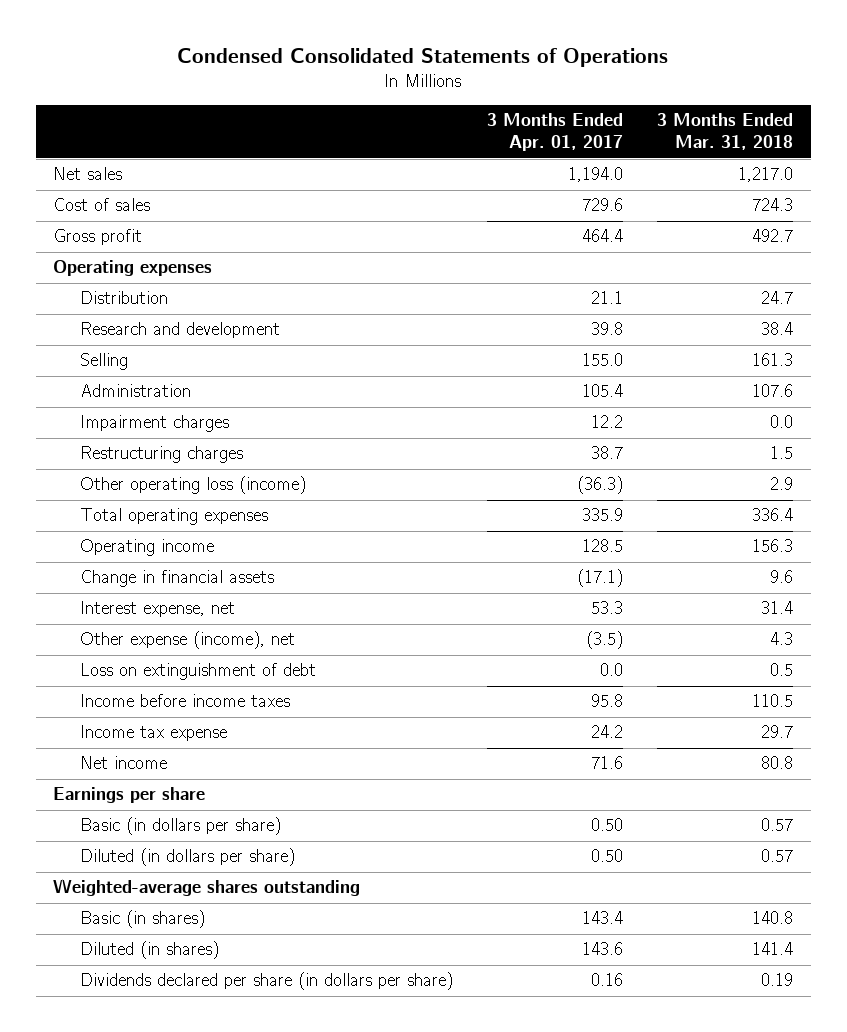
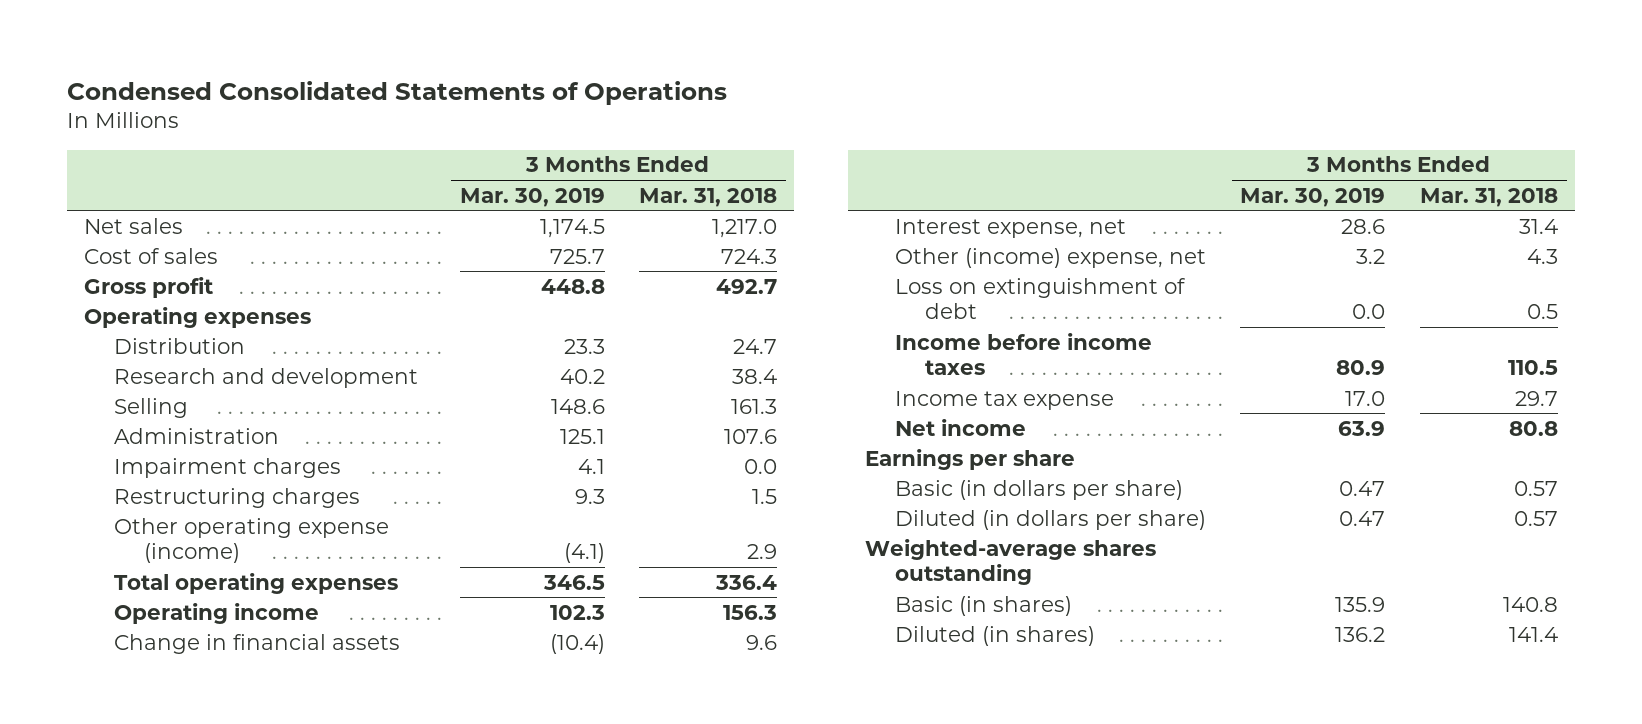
- | 3 Months Ended Apr. 01, 2017 | 3 Months Ended Mar. 31, 2018
+ | 3 Months Ended Mar. 30, 2019 | 3 Months Ended Mar. 31, 2018
- Other operating loss (income) | (36.3) | 2.9
+ Other operating expense (income) | (4.1) | 2.9
- Other expense (income), net | (3.5) | 4.3
+ Other (income) expense, net | 3.2 | 4.3
- Dividends declared per share (in dollars per share) | 0.16 | 0.19

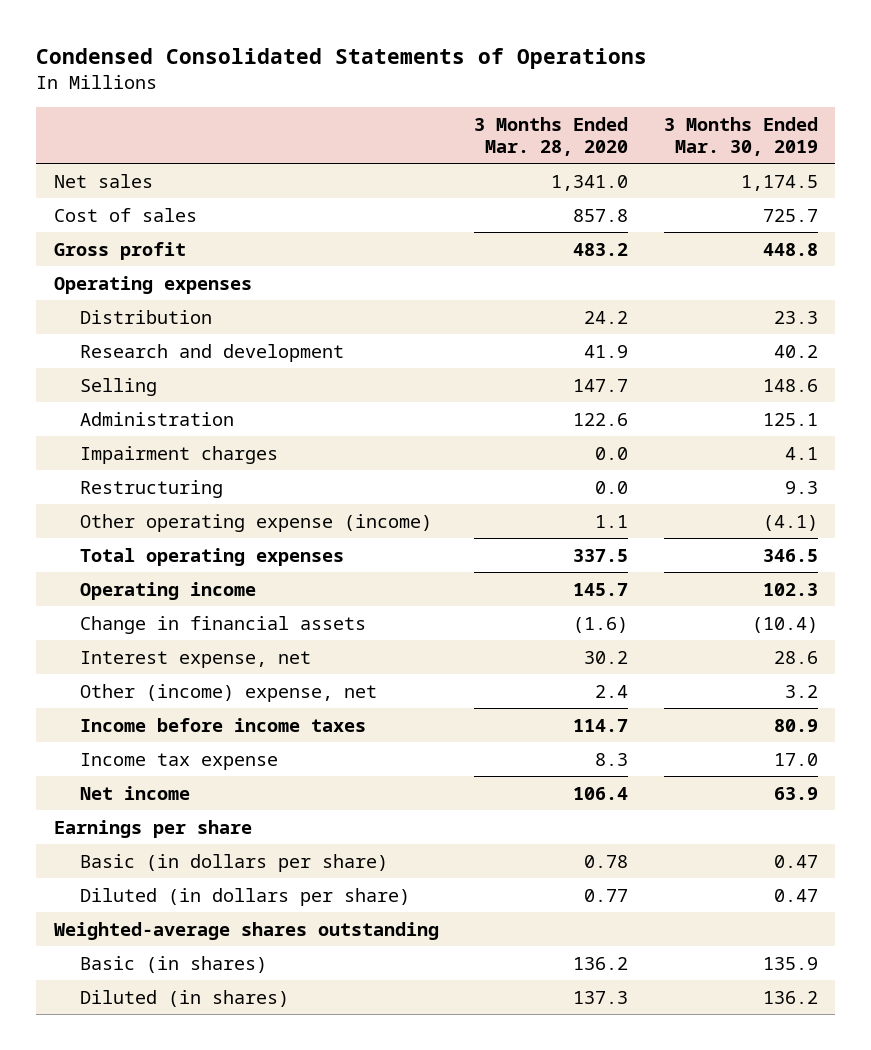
- | 3 Months Ended Mar. 30, 2019 | 3 Months Ended Mar. 31, 2018
+ | 3 Months Ended Mar. 28, 2020 | 3 Months Ended Mar. 30, 2019
- Restructuring charges | 9.3 | 1.5
+ Restructuring | 0.0 | 9.3
- Loss on extinguishment of debt | 0.0 | 0.5

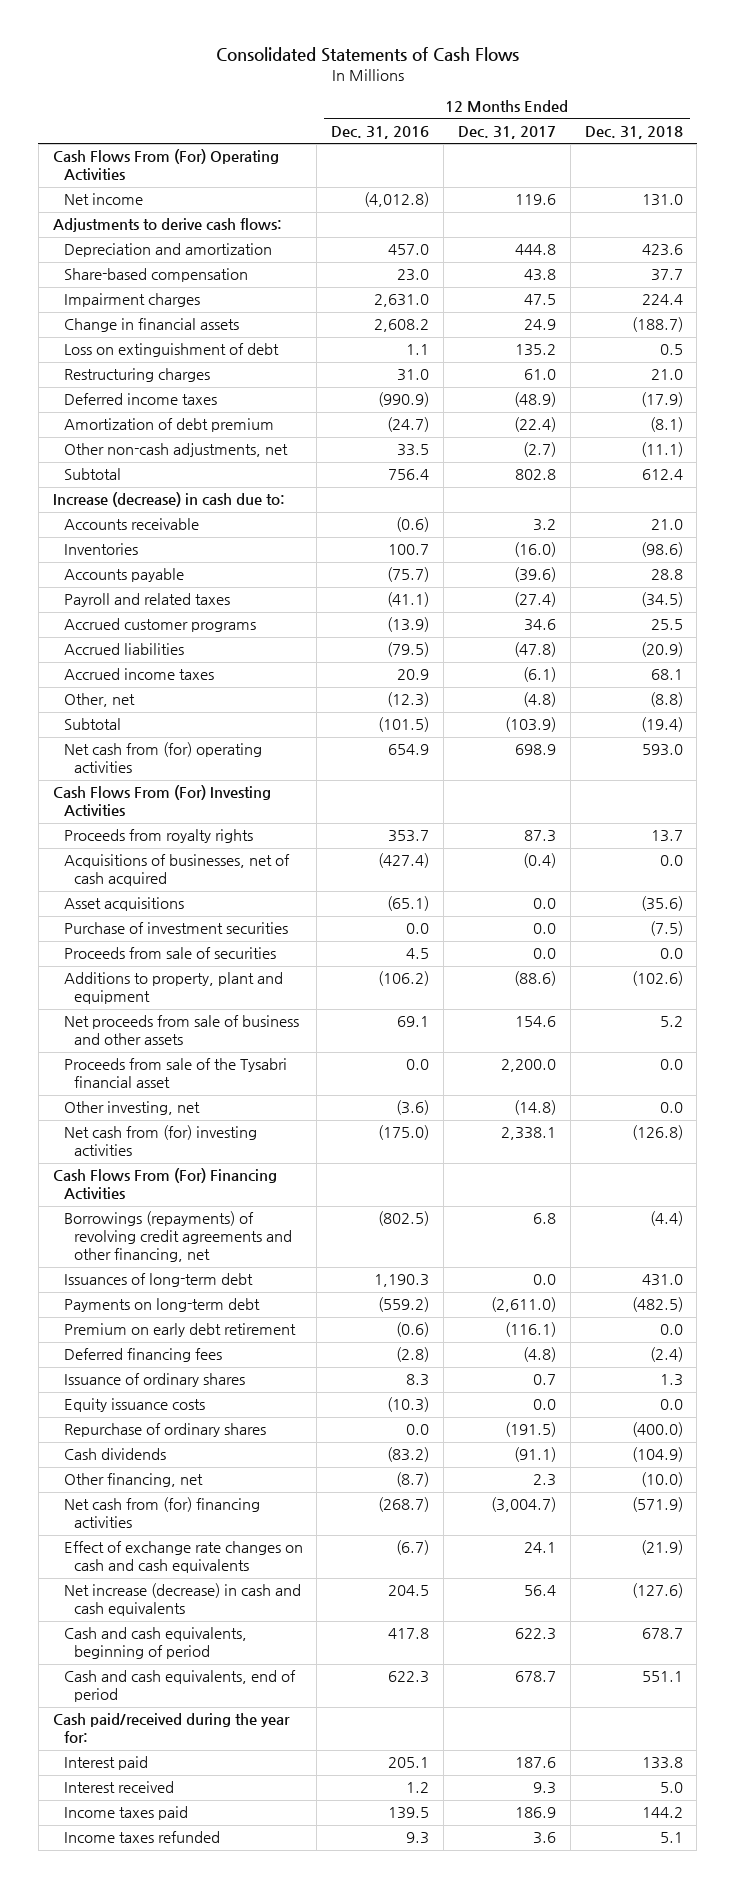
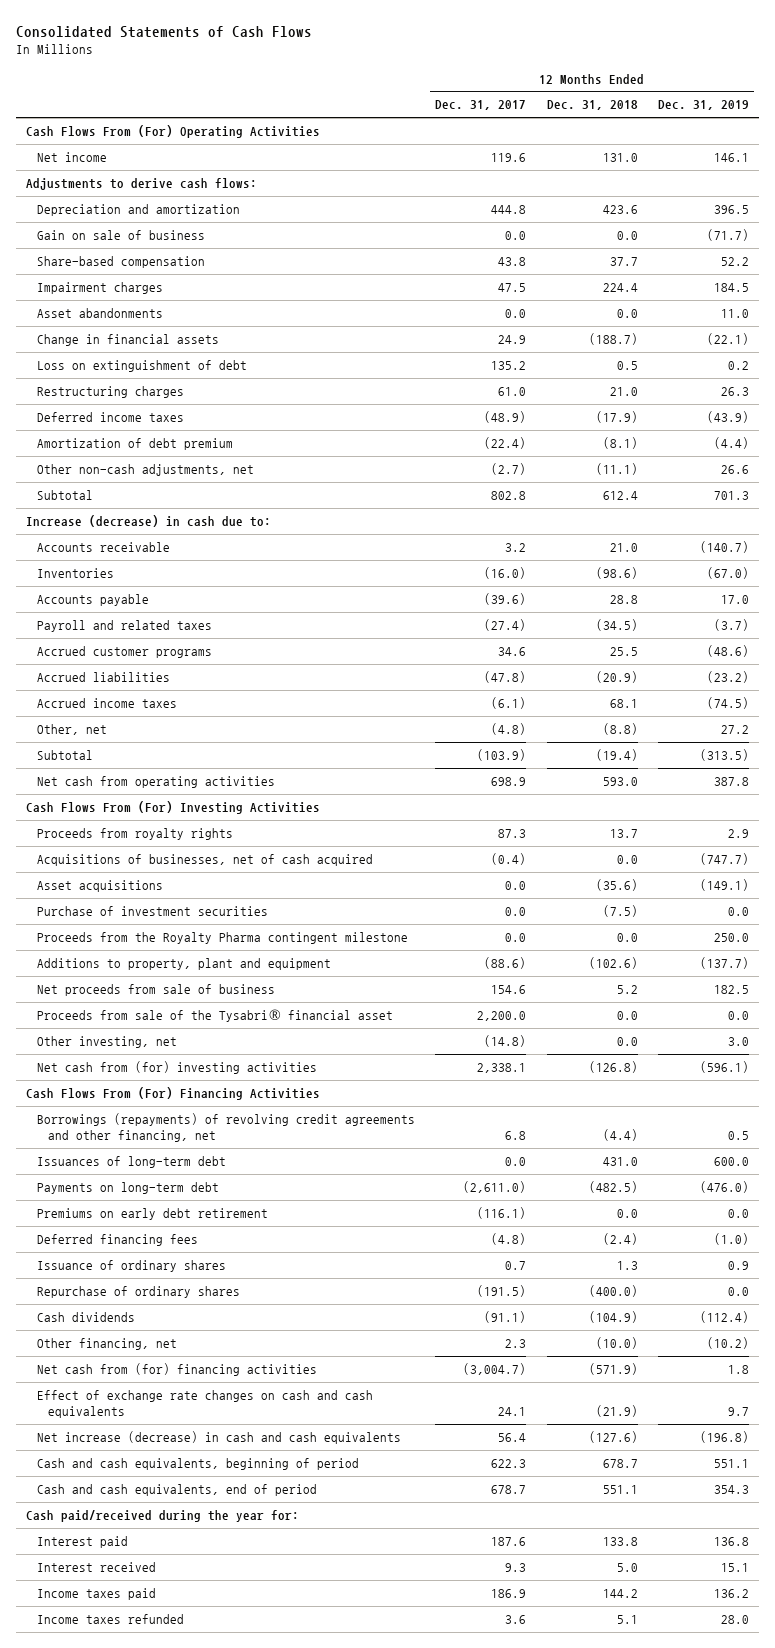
- | 12 Months Ended Dec. 31, 2016 | 12 Months Ended Dec. 31, 2017 | 12 Months Ended Dec. 31, 2018
+ | 12 Months Ended Dec. 31, 2017 | 12 Months Ended Dec. 31, 2018 | 12 Months Ended Dec. 31, 2019
+ Gain on sale of business | 0.0 | 0.0 | (71.7)
+ Asset abandonments | 0.0 | 0.0 | 11.0
- Net cash from (for) operating activities | 654.9 | 698.9 | 593.0
+ Net cash from operating activities | 698.9 | 593.0 | 387.8
- Proceeds from sale of securities | 4.5 | 0.0 | 0.0
+ Proceeds from the Royalty Pharma contingent milestone | 0.0 | 0.0 | 250.0
- Net proceeds from sale of business and other assets | 69.1 | 154.6 | 5.2
- Proceeds from sale of the Tysabri financial asset | 0.0 | 2,200.0 | 0.0
+ Net proceeds from sale of business | 154.6 | 5.2 | 182.5
+ Proceeds from sale of the Tysabri® financial asset | 2,200.0 | 0.0 | 0.0
- Premium on early debt retirement | (0.6) | (116.1) | 0.0
+ Premiums on early debt retirement | (116.1) | 0.0 | 0.0
- Equity issuance costs | (10.3) | 0.0 | 0.0

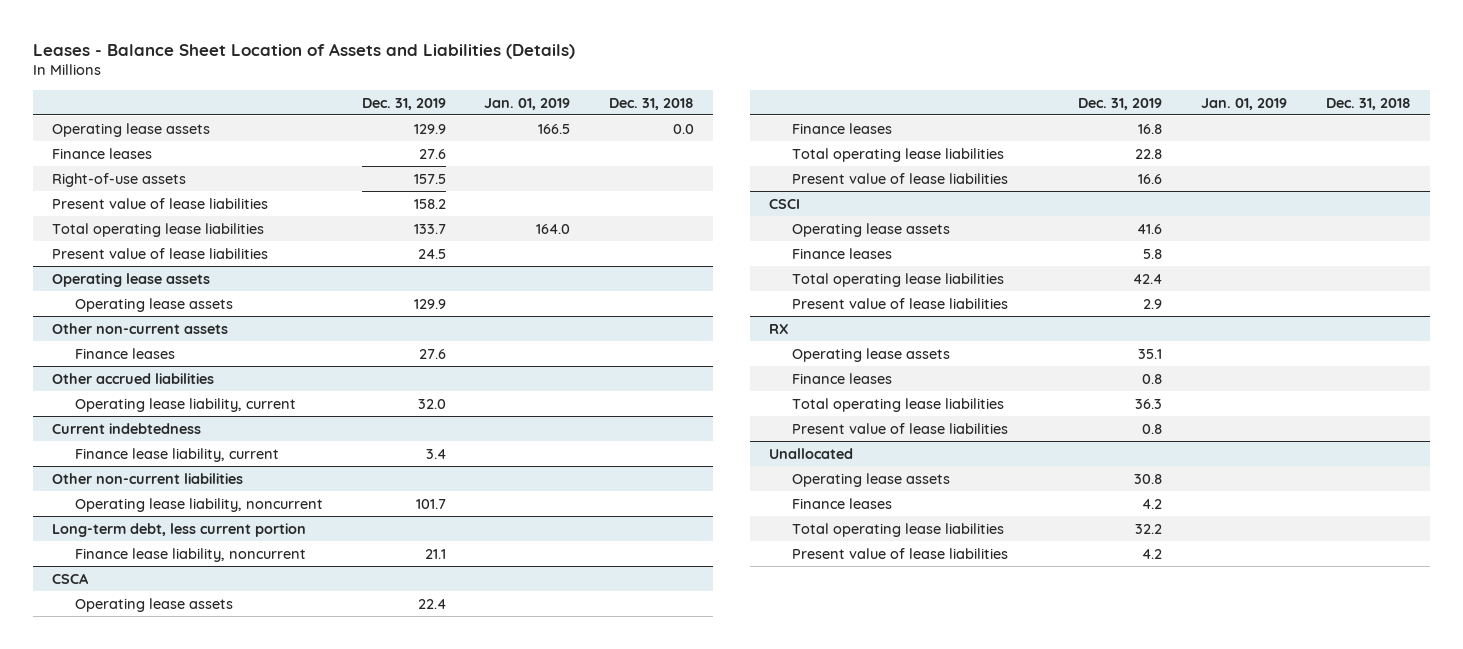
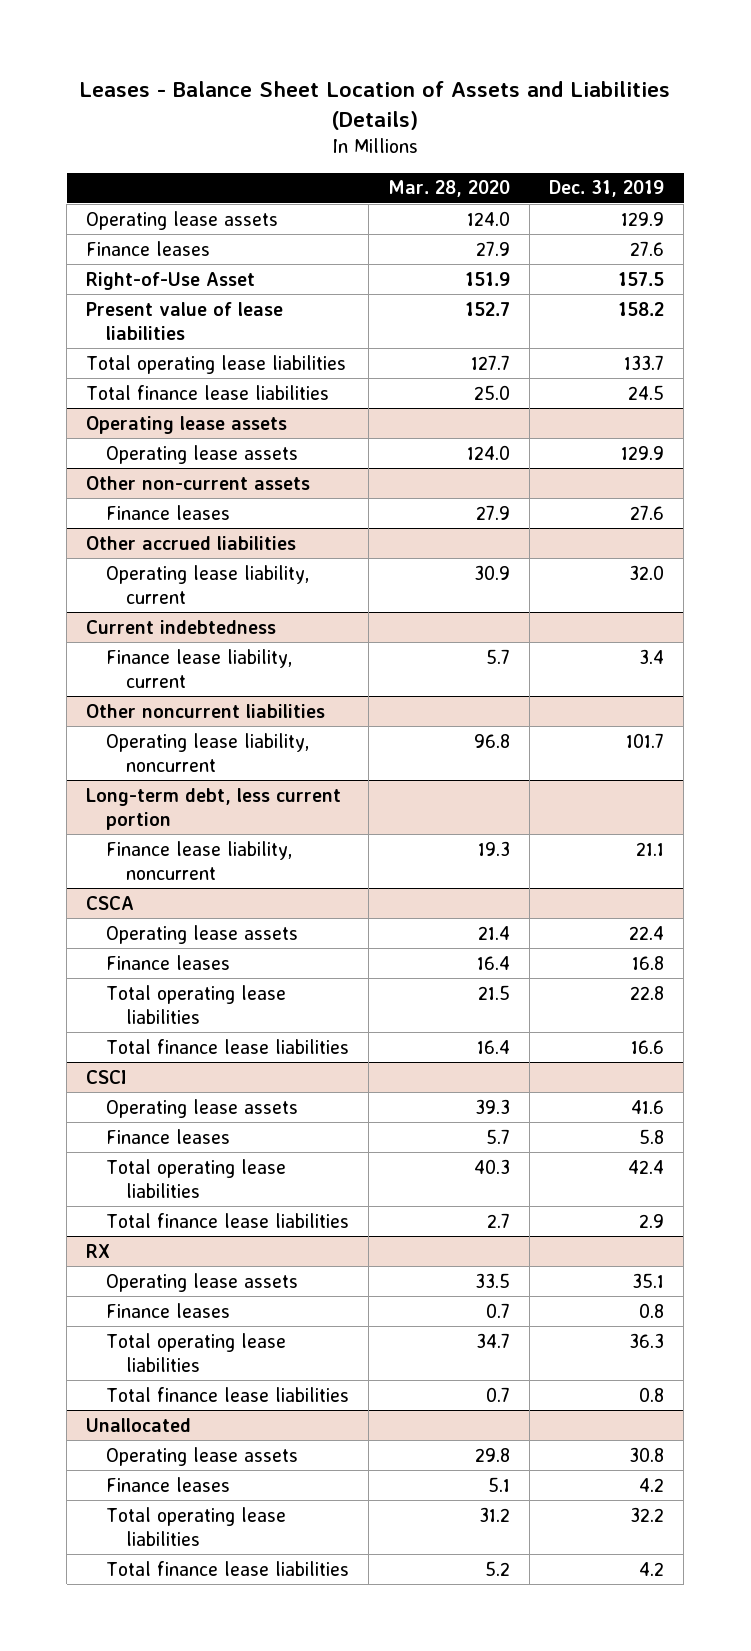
- | Dec. 31, 2019 | Jan. 01, 2019 | Dec. 31, 2018
+ | Mar. 28, 2020 | Dec. 31, 2019
- Right-of-use assets | 157.5 | |
+ Right-of-Use Asset | 151.9 | 157.5
- Present value of lease liabilities | 24.5 | |
+ Total finance lease liabilities | 25.0 | 24.5
- Other non-current liabilities
+ Other noncurrent liabilities
@ CSCA
- Present value of lease liabilities | 16.6 | |
+ Total finance lease liabilities | 16.4 | 16.6
@ CSCI
- Present value of lease liabilities | 2.9 | |
+ Total finance lease liabilities | 2.7 | 2.9
@ RX
- Present value of lease liabilities | 0.8 | |
+ Total finance lease liabilities | 0.7 | 0.8
@ Unallocated
- Present value of lease liabilities | 4.2 | |
+ Total finance lease liabilities | 5.2 | 4.2

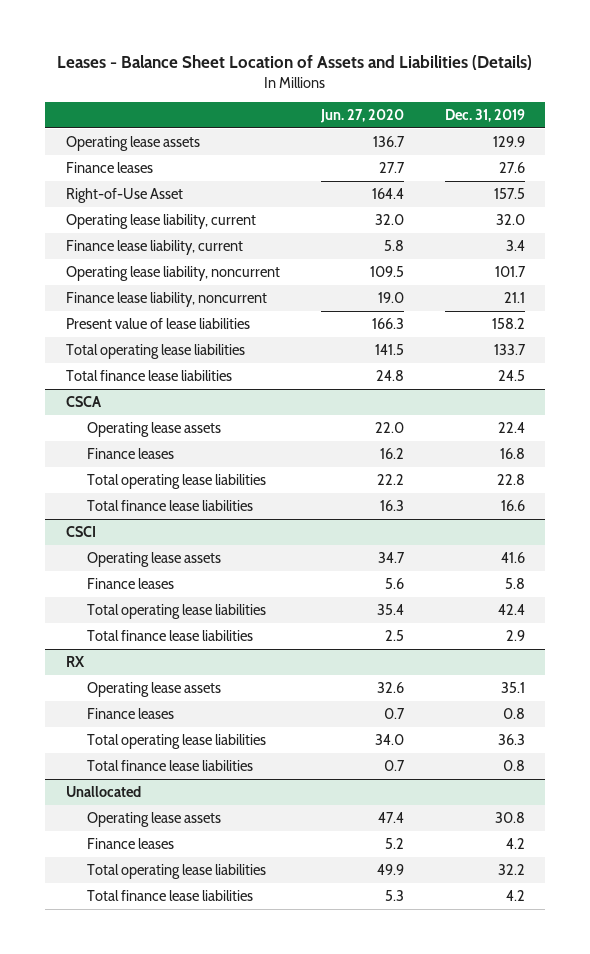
- | Mar. 28, 2020 | Dec. 31, 2019
+ | Jun. 27, 2020 | Dec. 31, 2019
- Operating lease assets
- Operating lease assets | 124.0 | 129.9
- Other non-current assets
- Finance leases | 27.9 | 27.6
- Other accrued liabilities
- Current indebtedness
- Other noncurrent liabilities
- Long-term debt, less current portion
moved down: Present value of lease liabilities | 166.3 | 158.2
moved down: Total operating lease liabilities | 141.5 | 133.7
moved down: Total finance lease liabilities | 24.8 | 24.5

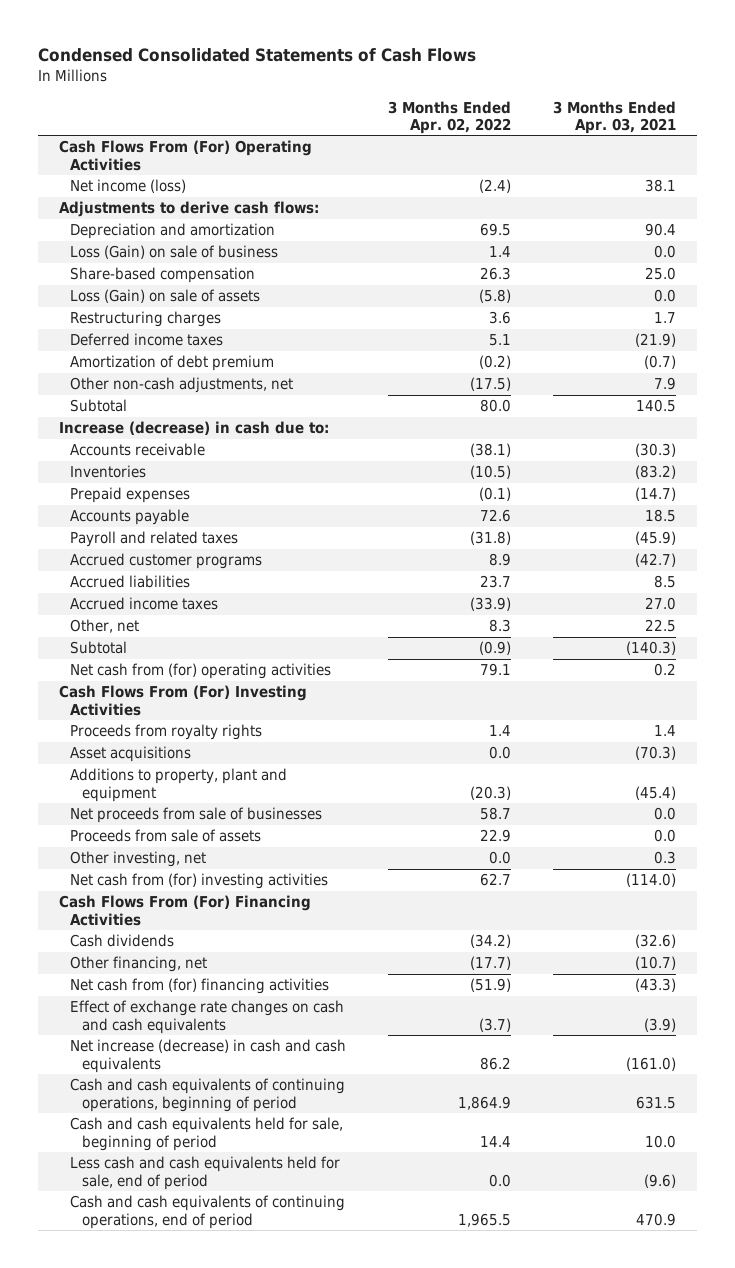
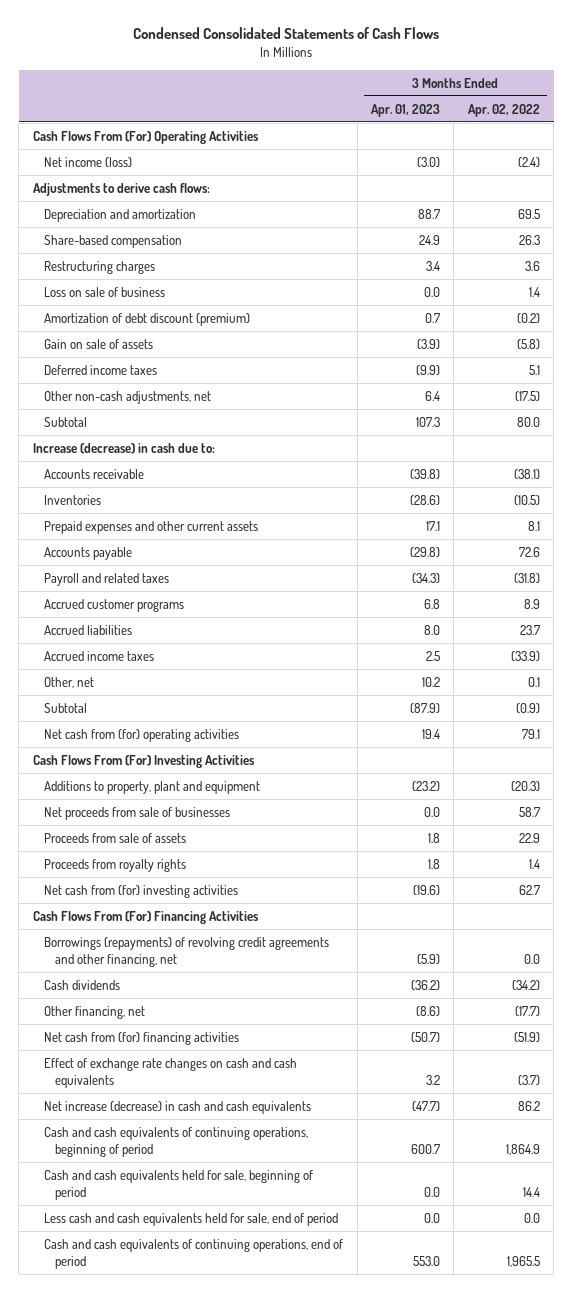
- | 3 Months Ended Apr. 02, 2022 | 3 Months Ended Apr. 03, 2021
+ | 3 Months Ended Apr. 01, 2023 | 3 Months Ended Apr. 02, 2022
- Loss (Gain) on sale of business | 1.4 | 0.0
- Loss (Gain) on sale of assets | (5.8) | 0.0
+ Loss on sale of business | 0.0 | 1.4
+ Amortization of debt discount (premium) | 0.7 | (0.2)
+ Gain on sale of assets | (3.9) | (5.8)
- Amortization of debt premium | (0.2) | (0.7)
- Prepaid expenses | (0.1) | (14.7)
+ Prepaid expenses and other current assets | 17.1 | 8.1
- Other, net | 8.3 | 22.5
+ Other, net | 10.2 | 0.1
- Asset acquisitions | 0.0 | (70.3)
- Other investing, net | 0.0 | 0.3
moved down: Proceeds from royalty rights | 1.8 | 1.4
+ Borrowings (repayments) of revolving credit agreements and other financing, net | (5.9) | 0.0

